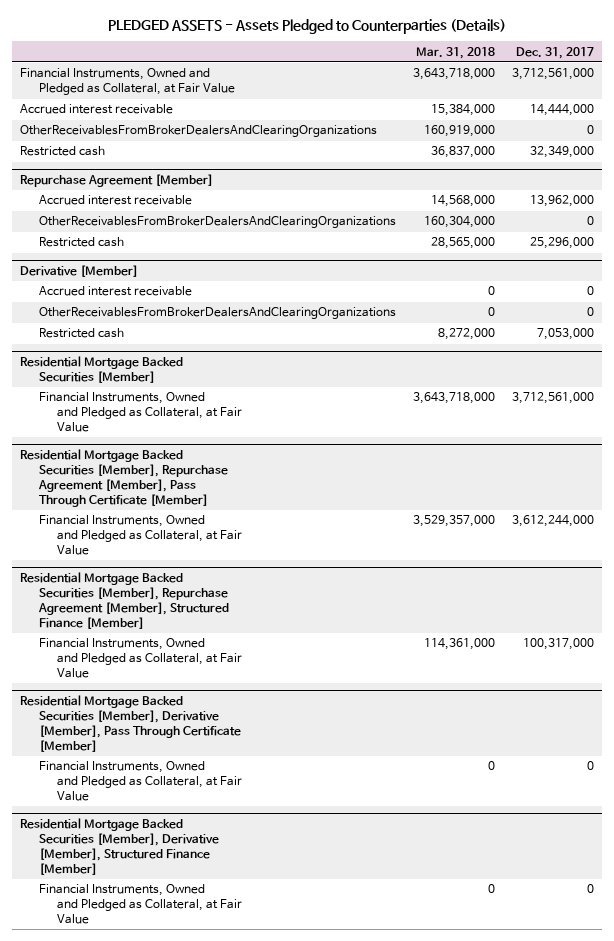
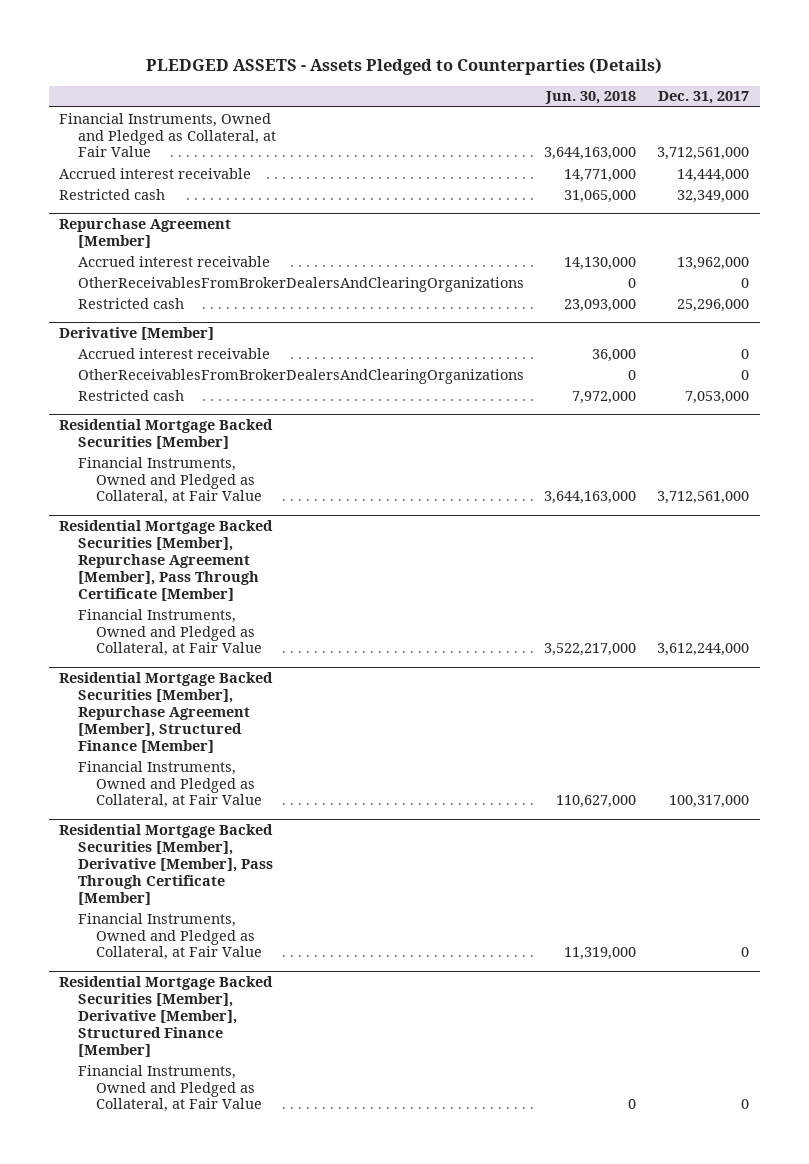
- | Mar. 31, 2018 | Dec. 31, 2017
+ | Jun. 30, 2018 | Dec. 31, 2017
- OtherReceivablesFromBrokerDealersAndClearingOrganizations | 160,919,000 | 0

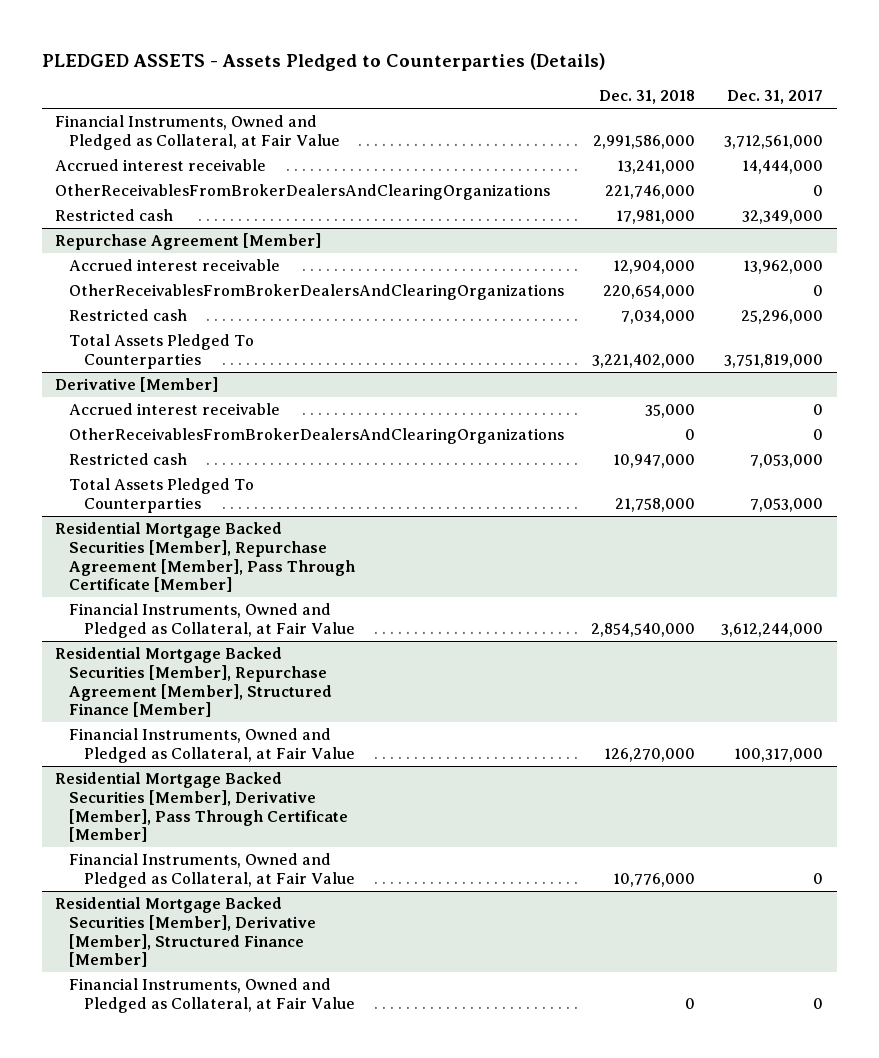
- | Jun. 30, 2018 | Dec. 31, 2017
+ | Dec. 31, 2018 | Dec. 31, 2017
+ OtherReceivablesFromBrokerDealersAndClearingOrganizations | 221,746,000 | 0
@ Repurchase Agreement [Member]
+ Total Assets Pledged To Counterparties | 3,221,402,000 | 3,751,819,000
- Residential Mortgage Backed Securities [Member]
- Financial Instruments, Owned and Pledged as Collateral, at Fair Value | 3,644,163,000 | 3,712,561,000
@ Derivative [Member]
+ Total Assets Pledged To Counterparties | 21,758,000 | 7,053,000

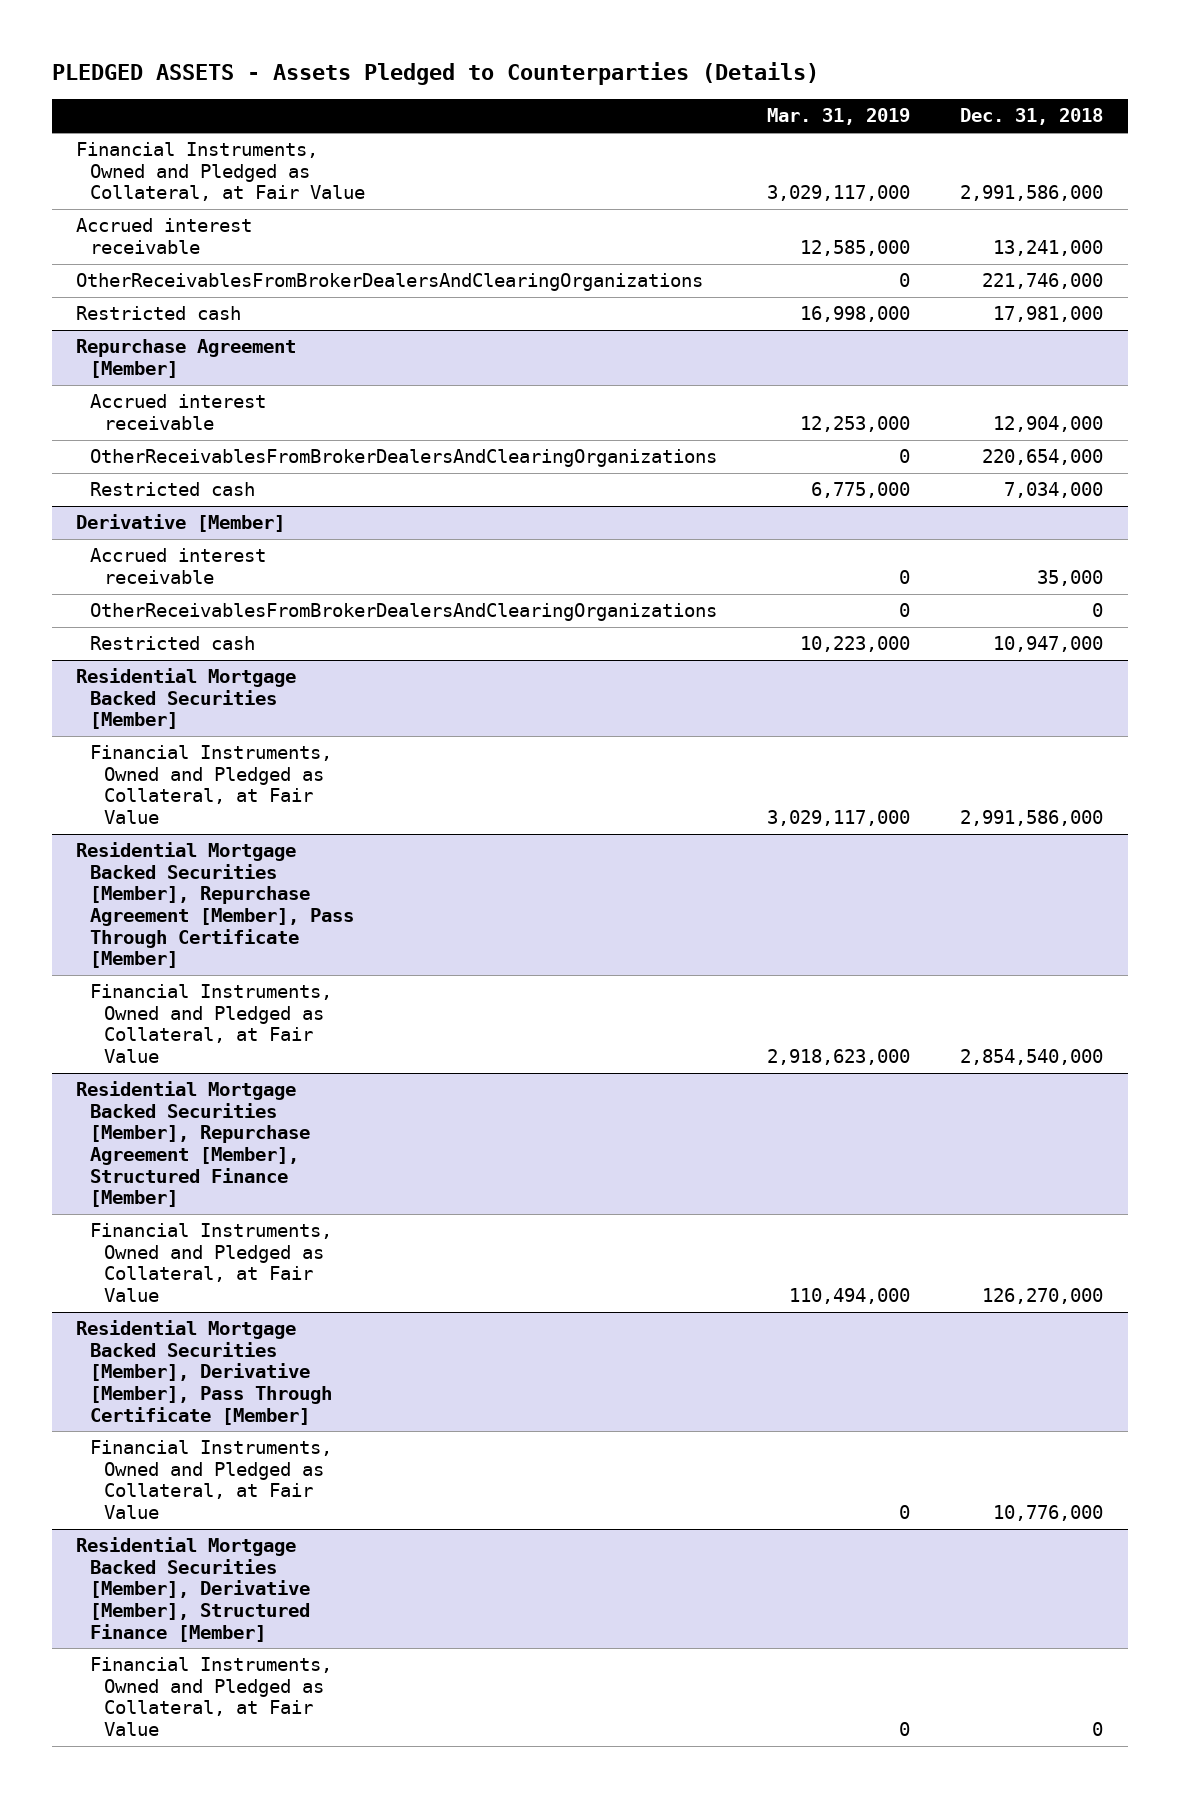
- | Dec. 31, 2018 | Dec. 31, 2017
+ | Mar. 31, 2019 | Dec. 31, 2018
@ Repurchase Agreement [Member]
- Total Assets Pledged To Counterparties | 3,221,402,000 | 3,751,819,000
@ Derivative [Member]
- Total Assets Pledged To Counterparties | 21,758,000 | 7,053,000
+ Residential Mortgage Backed Securities [Member]
+ Financial Instruments, Owned and Pledged as Collateral, at Fair Value | 3,029,117,000 | 2,991,586,000

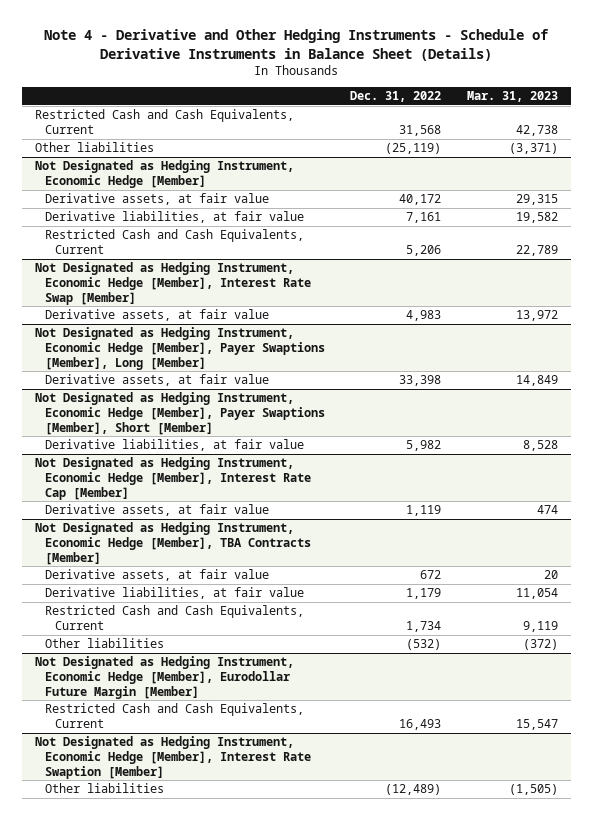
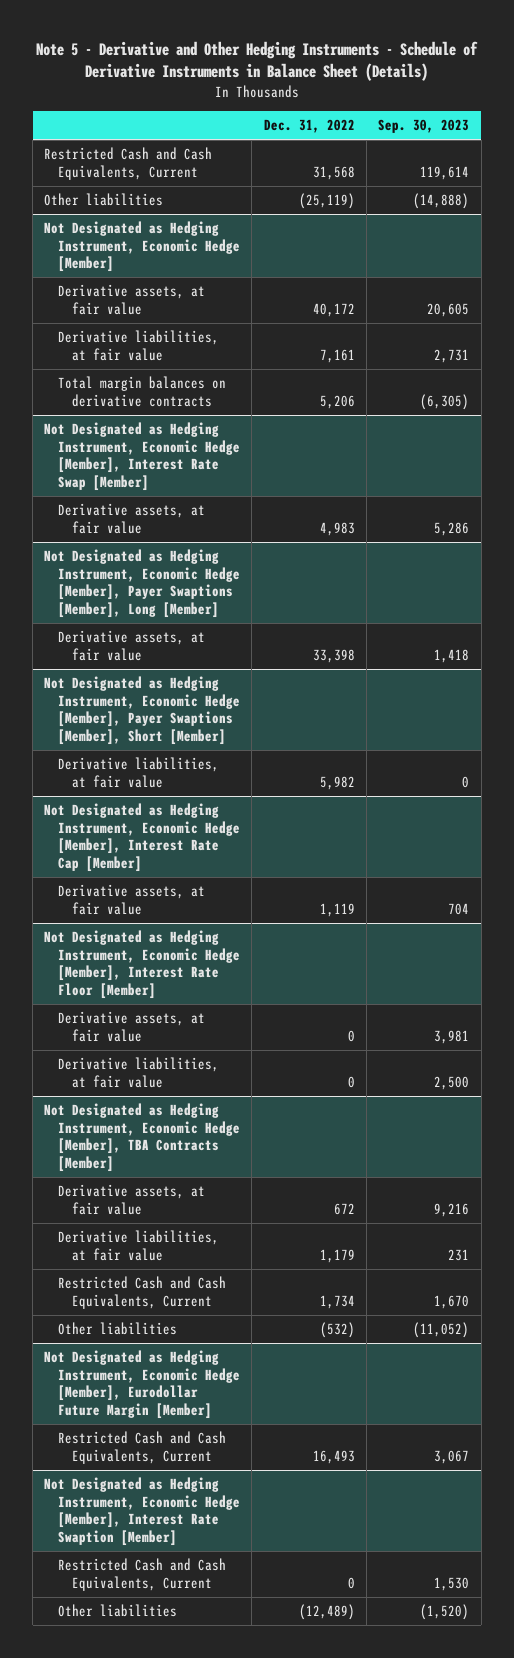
- Note 4 - Derivative and Other Hedging Instruments - Schedule of Derivative Instruments in Balance Sheet (Details)
+ Note 5 - Derivative and Other Hedging Instruments - Schedule of Derivative Instruments in Balance Sheet (Details)
- | Dec. 31, 2022 | Mar. 31, 2023
+ | Dec. 31, 2022 | Sep. 30, 2023
@ Not Designated as Hedging Instrument, Economic Hedge [Member]
- Restricted Cash and Cash Equivalents, Current | 5,206 | 22,789
+ Total margin balances on derivative contracts | 5,206 | (6,305)
+ Not Designated as Hedging Instrument, Economic Hedge [Member], Interest Rate Floor [Member]
+ Derivative assets, at fair value | 0 | 3,981
+ Derivative liabilities, at fair value | 0 | 2,500
@ Not Designated as Hedging Instrument, Economic Hedge [Member], Interest Rate Swaption [Member]
+ Restricted Cash and Cash Equivalents, Current | 0 | 1,530

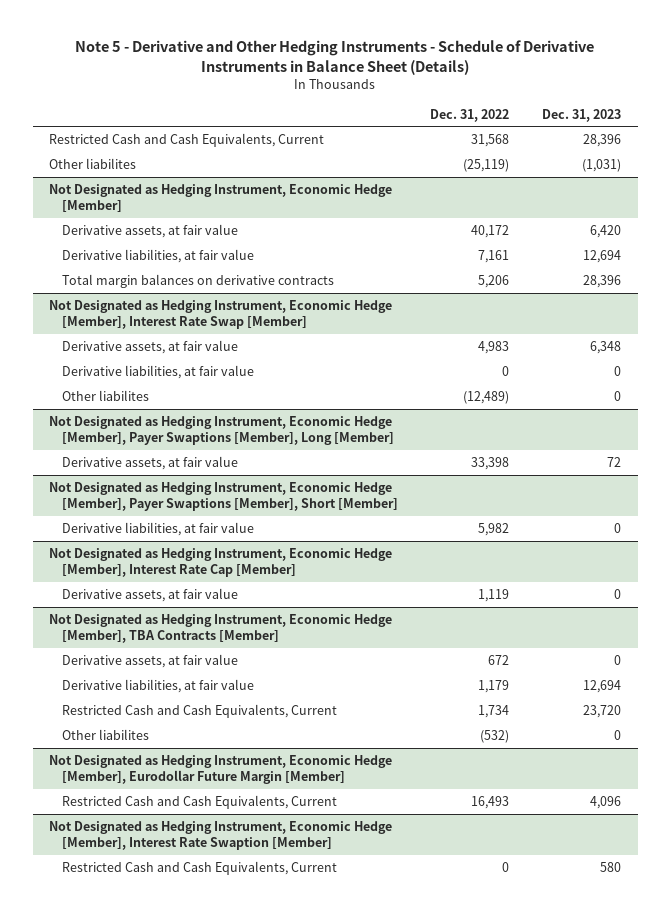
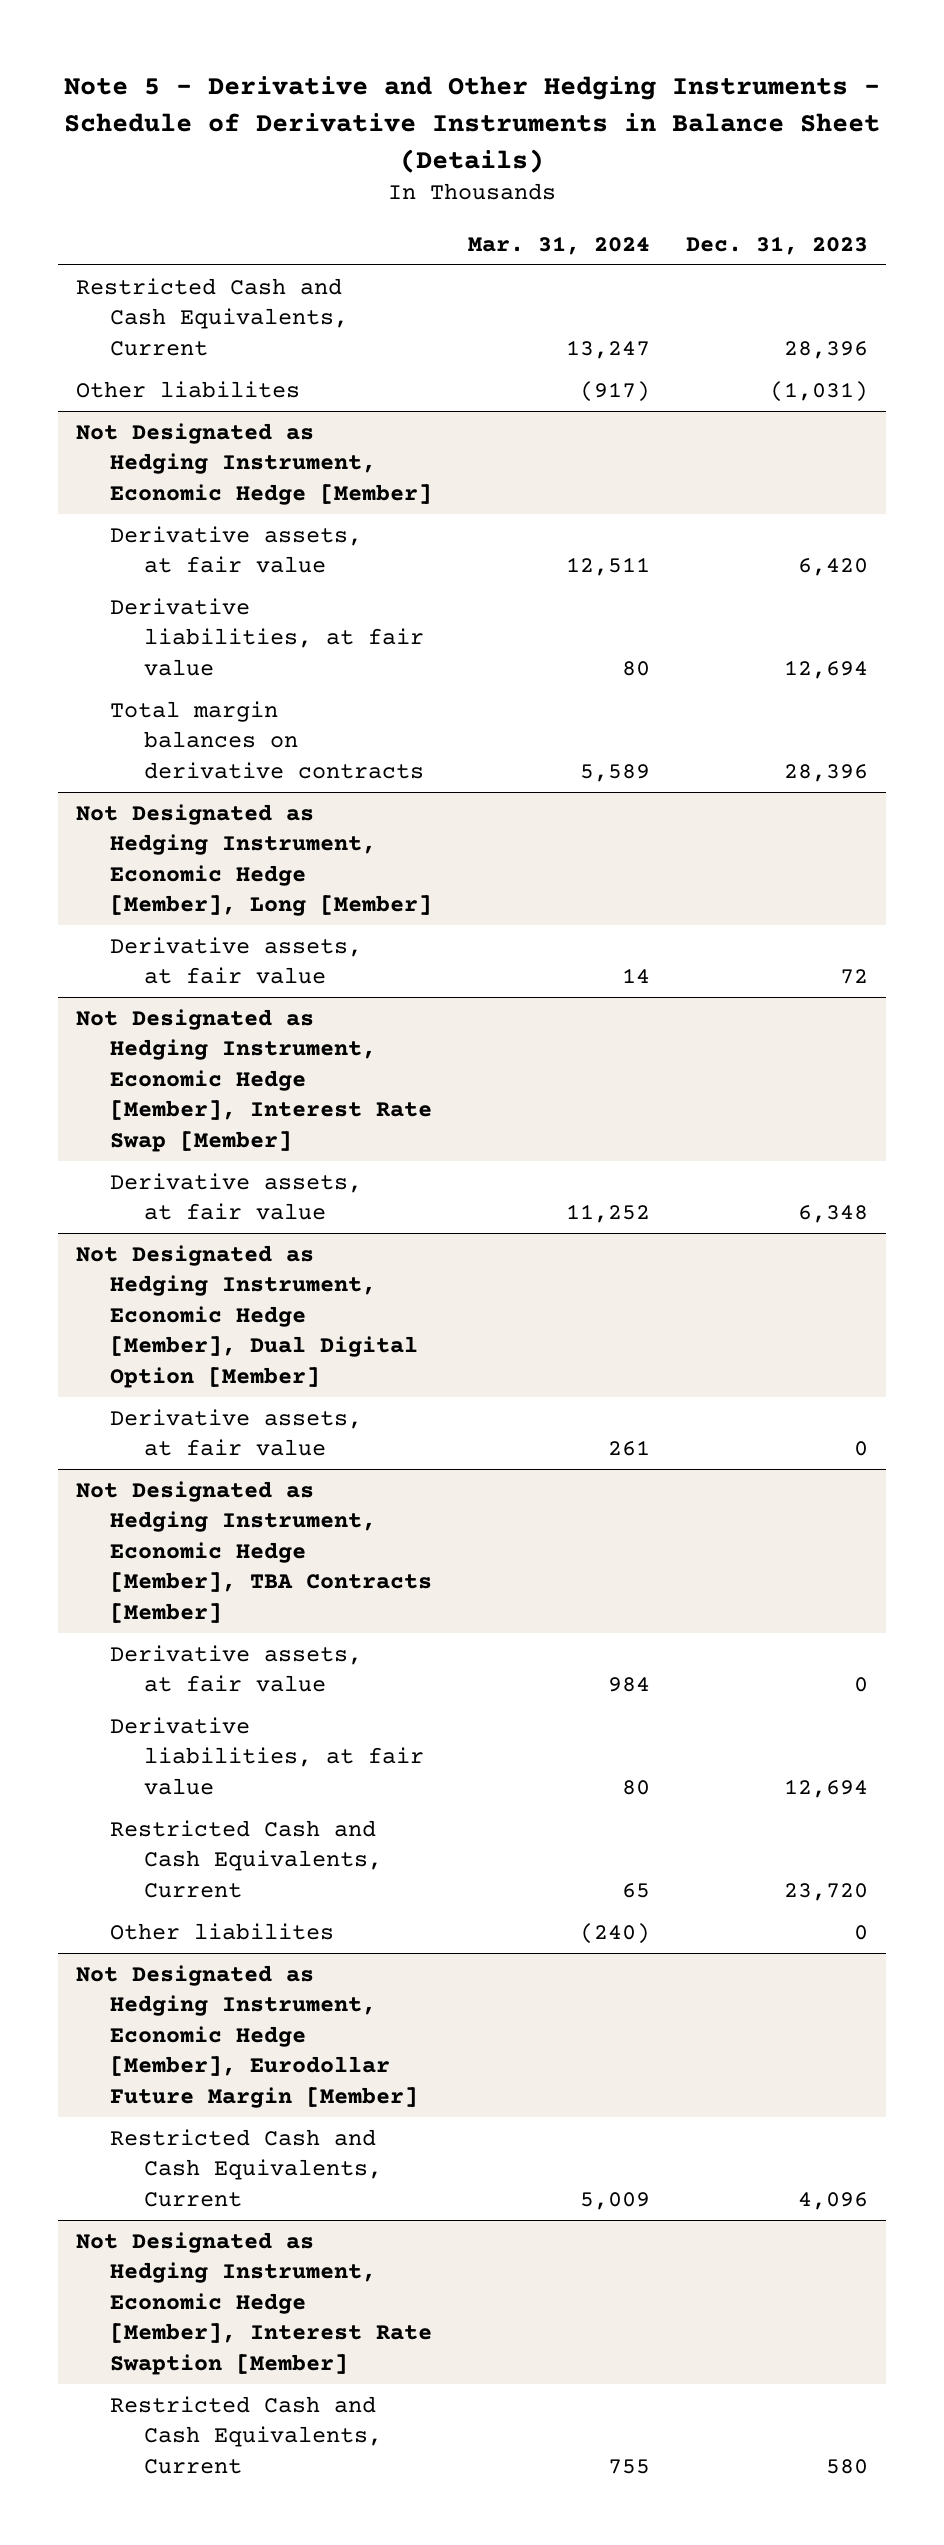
- | Dec. 31, 2022 | Dec. 31, 2023
+ | Mar. 31, 2024 | Dec. 31, 2023
+ Not Designated as Hedging Instrument, Economic Hedge [Member], Long [Member]
+ Derivative assets, at fair value | 14 | 72
@ Not Designated as Hedging Instrument, Economic Hedge [Member], Interest Rate Swap [Member]
- Derivative liabilities, at fair value | 0 | 0
- Other liabilites | (12,489) | 0
- Not Designated as Hedging Instrument, Economic Hedge [Member], Payer Swaptions [Member], Long [Member]
- Derivative assets, at fair value | 33,398 | 72
- Not Designated as Hedging Instrument, Economic Hedge [Member], Payer Swaptions [Member], Short [Member]
- Derivative liabilities, at fair value | 5,982 | 0
- Not Designated as Hedging Instrument, Economic Hedge [Member], Interest Rate Cap [Member]
+ Not Designated as Hedging Instrument, Economic Hedge [Member], Dual Digital Option [Member]

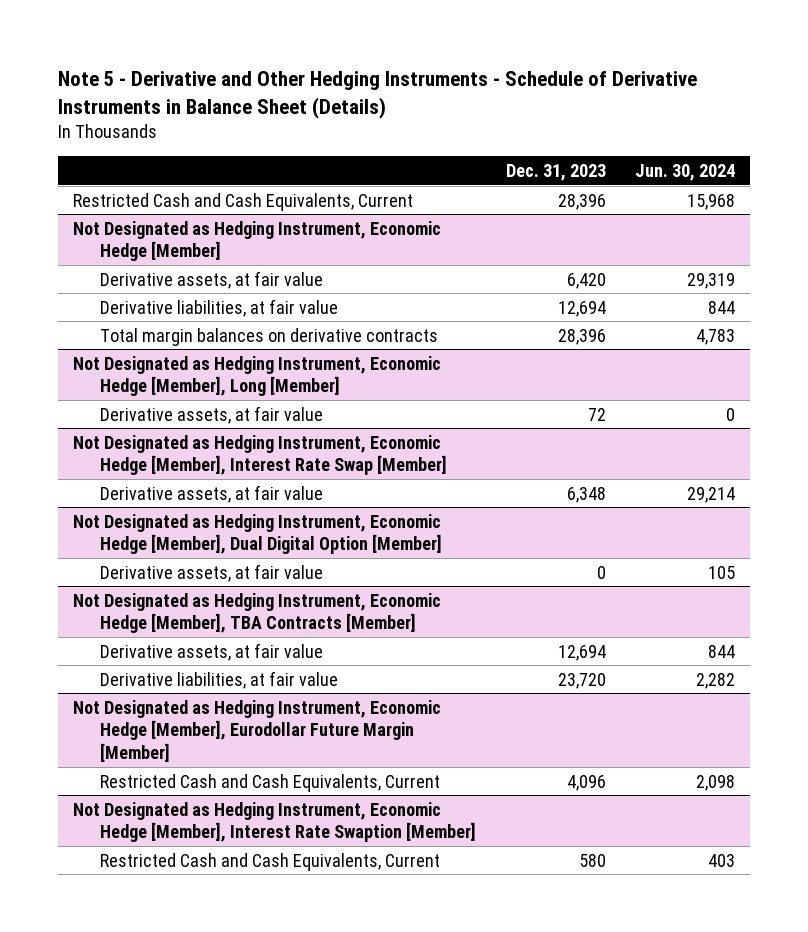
- | Mar. 31, 2024 | Dec. 31, 2023
+ | Dec. 31, 2023 | Jun. 30, 2024
- Other liabilites | (917) | (1,031)
@ Not Designated as Hedging Instrument, Economic Hedge [Member], TBA Contracts [Member]
- Derivative assets, at fair value | 984 | 0
- Derivative liabilities, at fair value | 80 | 12,694
- Restricted Cash and Cash Equivalents, Current | 65 | 23,720
- Other liabilites | (240) | 0
+ Derivative assets, at fair value | 12,694 | 844
+ Derivative liabilities, at fair value | 23,720 | 2,282

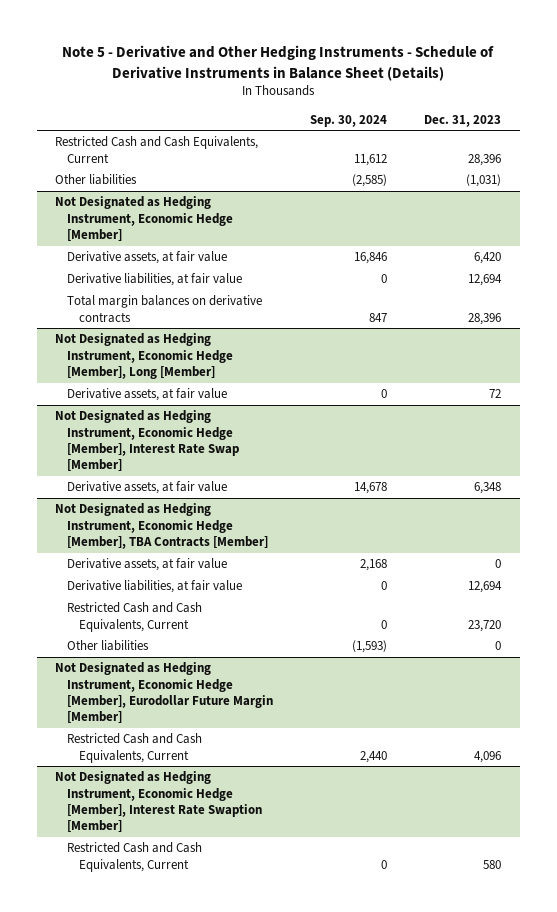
- | Dec. 31, 2023 | Jun. 30, 2024
+ | Sep. 30, 2024 | Dec. 31, 2023
+ Other liabilities | (2,585) | (1,031)
- Not Designated as Hedging Instrument, Economic Hedge [Member], Dual Digital Option [Member]
- Derivative assets, at fair value | 0 | 105
@ Not Designated as Hedging Instrument, Economic Hedge [Member], TBA Contracts [Member]
- Derivative assets, at fair value | 12,694 | 844
- Derivative liabilities, at fair value | 23,720 | 2,282
+ Derivative assets, at fair value | 2,168 | 0
+ Derivative liabilities, at fair value | 0 | 12,694
+ Restricted Cash and Cash Equivalents, Current | 0 | 23,720
+ Other liabilities | (1,593) | 0

